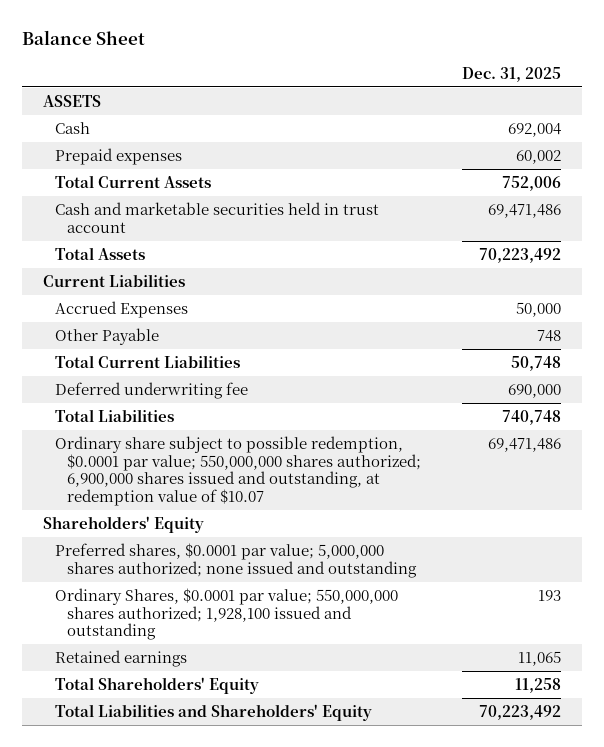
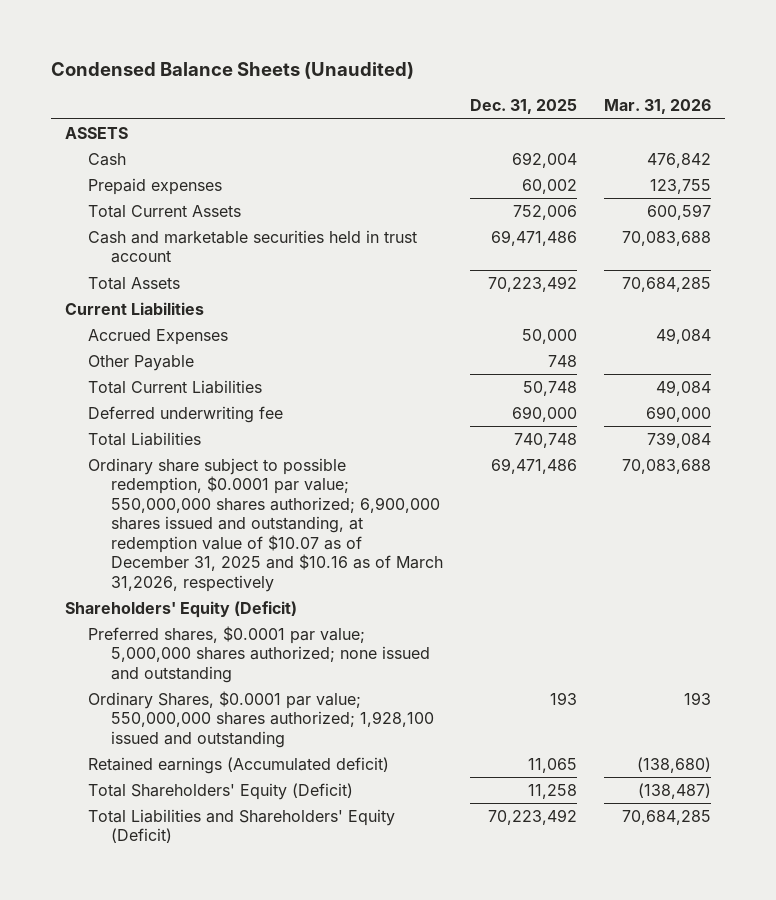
- Balance Sheet
+ Condensed Balance Sheets (Unaudited)
- | Dec. 31, 2025
+ | Dec. 31, 2025 | Mar. 31, 2026
- Ordinary share subject to possible redemption, $0.0001 par value; 550,000,000 shares authorized; 6,900,000 shares issued and outstanding, at redemption value of $10.07 | 69,471,486
- Shareholders' Equity
+ Ordinary share subject to possible redemption, $0.0001 par value; 550,000,000 shares authorized; 6,900,000 shares issued and outstanding, at redemption value of $10.07 as of December 31, 2025 and $10.16 as of March 31,2026, respectively | 69,471,486 | 70,083,688
+ Shareholders' Equity (Deficit)
- Retained earnings | 11,065
- Total Shareholders' Equity | 11,258
- Total Liabilities and Shareholders' Equity | 70,223,492
+ Retained earnings (Accumulated deficit) | 11,065 | (138,680)
+ Total Shareholders' Equity (Deficit) | 11,258 | (138,487)
+ Total Liabilities and Shareholders' Equity (Deficit) | 70,223,492 | 70,684,285

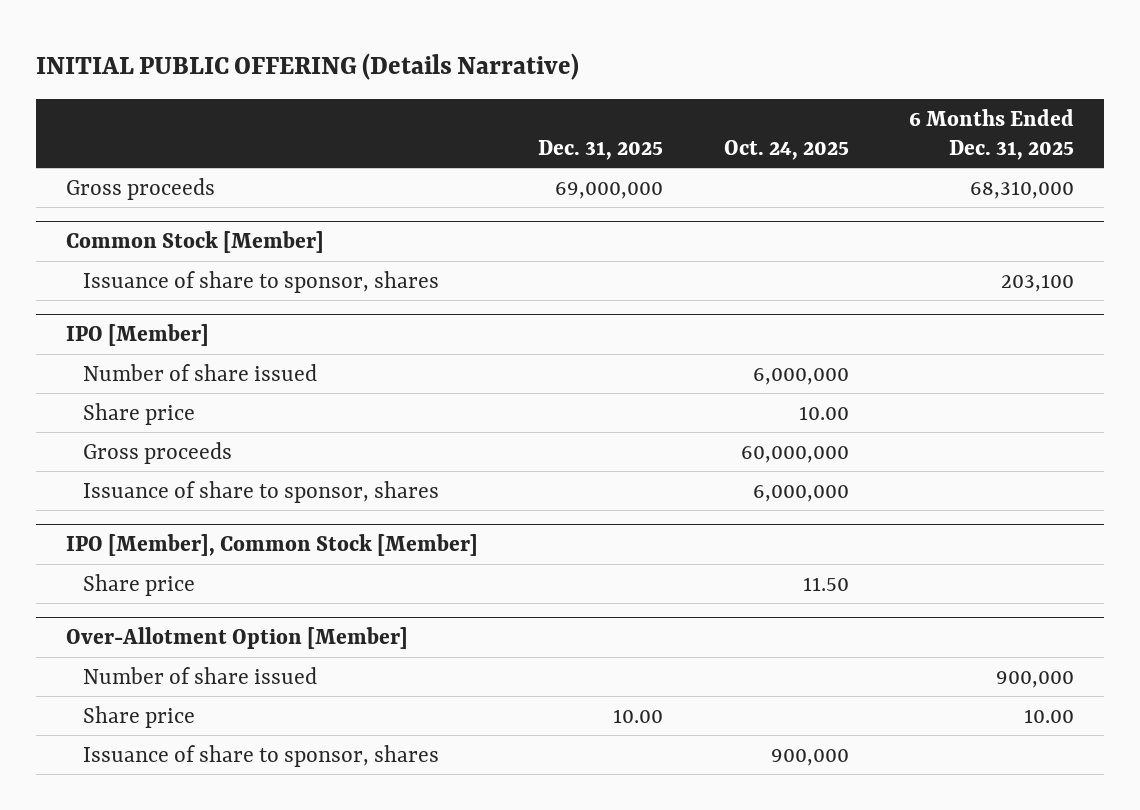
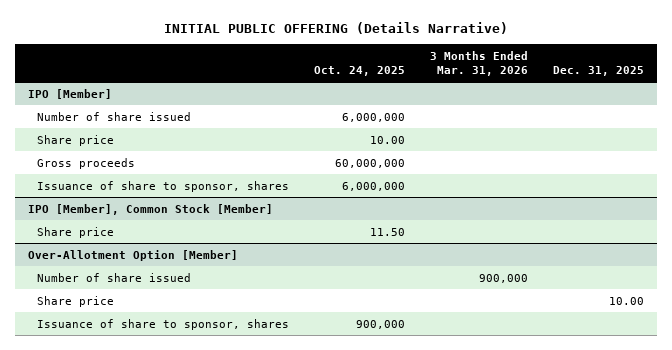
- | Dec. 31, 2025 | Oct. 24, 2025 | 6 Months Ended Dec. 31, 2025
+ | Oct. 24, 2025 | 3 Months Ended Mar. 31, 2026 | Dec. 31, 2025
- Gross proceeds | 69,000,000 | | 68,310,000
- Common Stock [Member]
- Issuance of share to sponsor, shares | | | 203,100

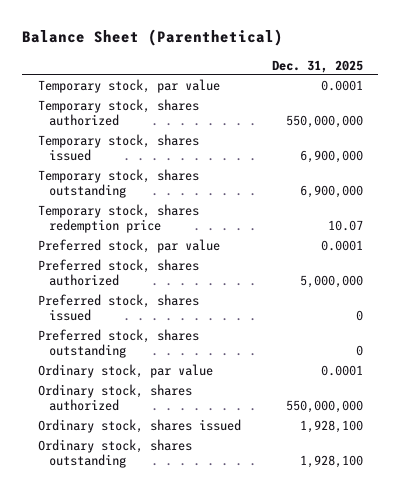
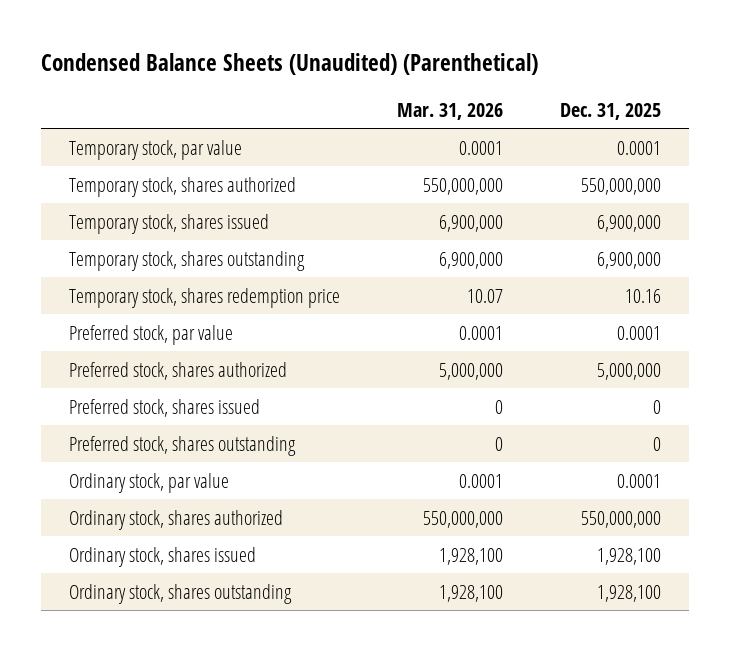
- Balance Sheet (Parenthetical)
+ Condensed Balance Sheets (Unaudited) (Parenthetical)
- | Dec. 31, 2025
+ | Mar. 31, 2026 | Dec. 31, 2025
- Temporary stock, shares redemption price | 10.07
+ Temporary stock, shares redemption price | 10.07 | 10.16

